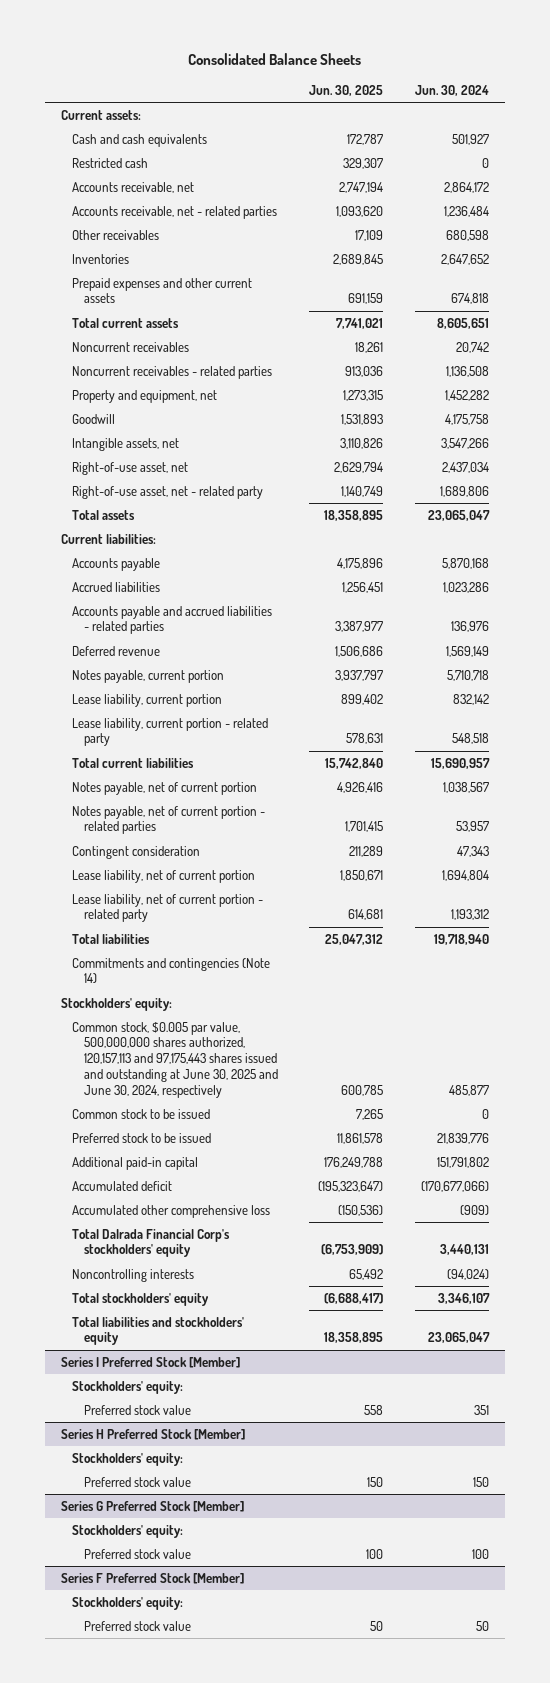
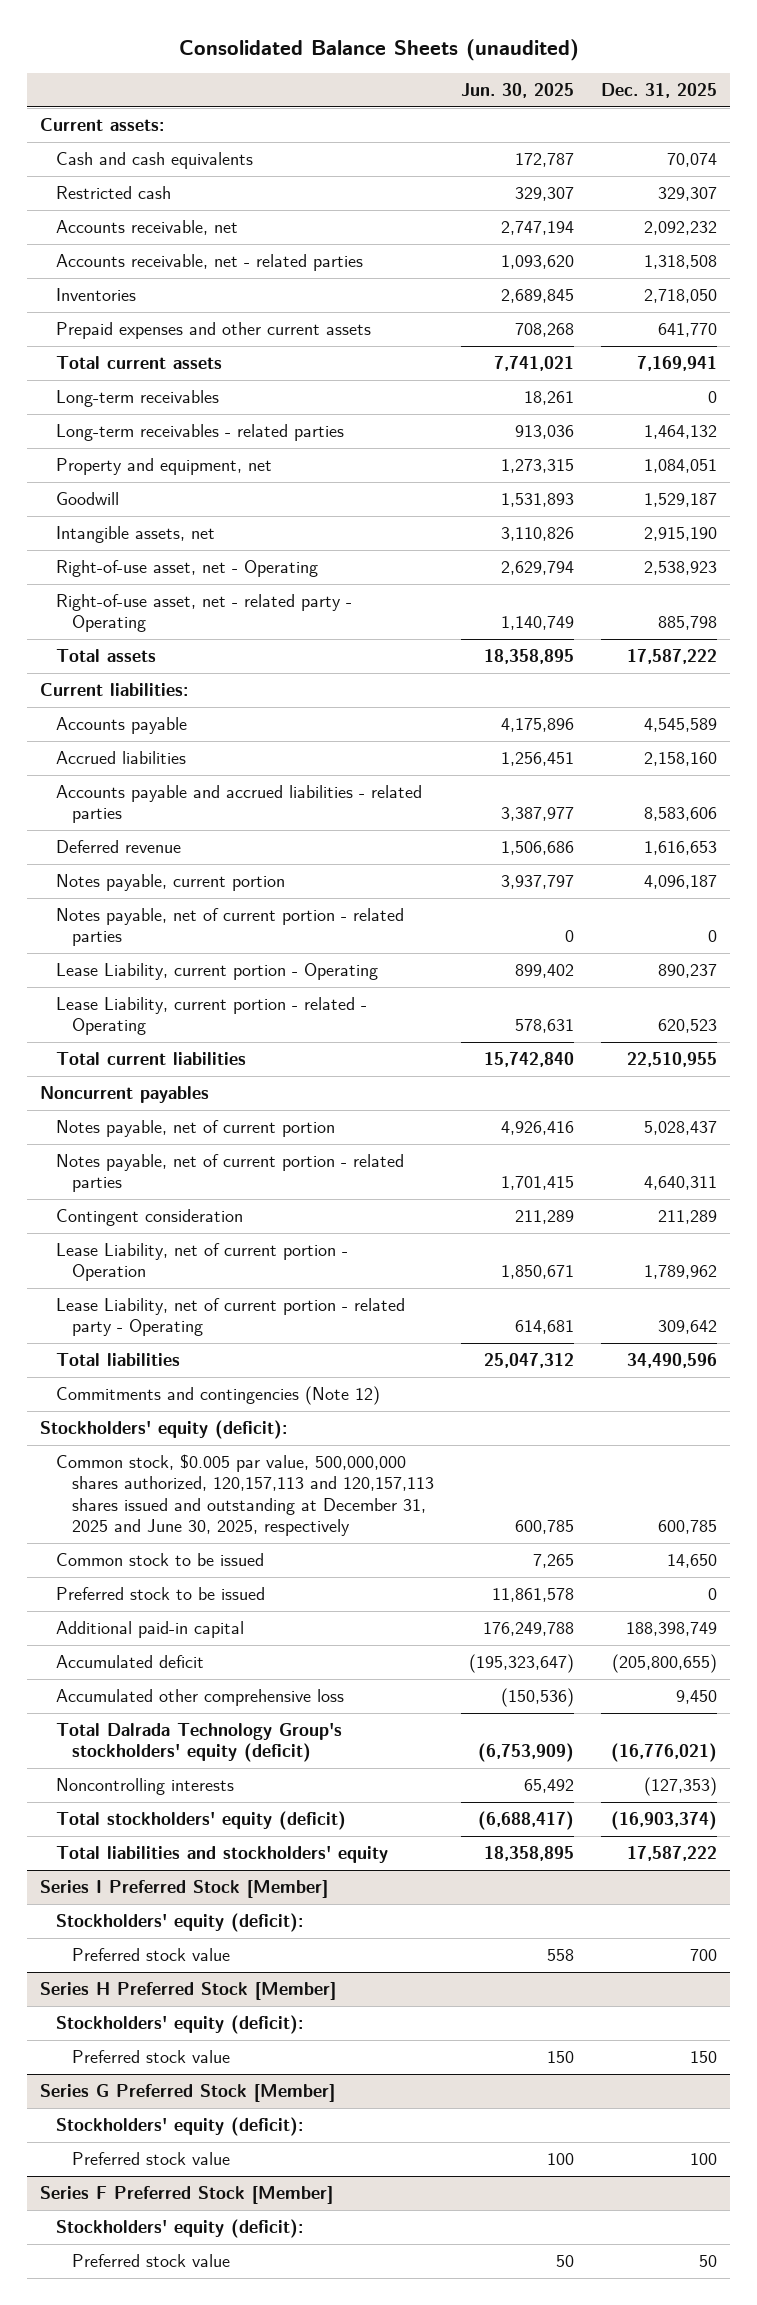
- Consolidated Balance Sheets
+ Consolidated Balance Sheets (unaudited)
- | Jun. 30, 2025 | Jun. 30, 2024
+ | Jun. 30, 2025 | Dec. 31, 2025
- Other receivables | 17,109 | 680,598
- Prepaid expenses and other current assets | 691,159 | 674,818
+ Prepaid expenses and other current assets | 708,268 | 641,770
- Noncurrent receivables | 18,261 | 20,742
- Noncurrent receivables - related parties | 913,036 | 1,136,508
+ Long-term receivables | 18,261 | 0
+ Long-term receivables - related parties | 913,036 | 1,464,132
- Right-of-use asset, net | 2,629,794 | 2,437,034
- Right-of-use asset, net - related party | 1,140,749 | 1,689,806
+ Right-of-use asset, net - Operating | 2,629,794 | 2,538,923
+ Right-of-use asset, net - related party - Operating | 1,140,749 | 885,798
- Lease liability, current portion | 899,402 | 832,142
- Lease liability, current portion - related party | 578,631 | 548,518
+ Notes payable, net of current portion - related parties | 0 | 0
+ Lease Liability, current portion - Operating | 899,402 | 890,237
+ Lease Liability, current portion - related - Operating | 578,631 | 620,523
+ Noncurrent payables
- Lease liability, net of current portion | 1,850,671 | 1,694,804
- Lease liability, net of current portion - related party | 614,681 | 1,193,312
+ Lease Liability, net of current portion - Operation | 1,850,671 | 1,789,962
+ Lease Liability, net of current portion - related party - Operating | 614,681 | 309,642
- Commitments and contingencies (Note 14)
- Stockholders' equity:
- Common stock, $0.005 par value, 500,000,000 shares authorized, 120,157,113 and 97,175,443 shares issued and outstanding at June 30, 2025 and June 30, 2024, respectively | 600,785 | 485,877
+ Commitments and contingencies (Note 12)
+ Stockholders' equity (deficit):
+ Common stock, $0.005 par value, 500,000,000 shares authorized, 120,157,113 and 120,157,113 shares issued and outstanding at December 31, 2025 and June 30, 2025, respectively | 600,785 | 600,785
- Total Dalrada Financial Corp's stockholders' equity | (6,753,909) | 3,440,131
+ Total Dalrada Technology Group's stockholders' equity (deficit) | (6,753,909) | (16,776,021)
- Total stockholders' equity | (6,688,417) | 3,346,107
+ Total stockholders' equity (deficit) | (6,688,417) | (16,903,374)
@ Series I Preferred Stock [Member]
- Stockholders' equity:
+ Stockholders' equity (deficit):
@ Series H Preferred Stock [Member]
- Stockholders' equity:
+ Stockholders' equity (deficit):
@ Series G Preferred Stock [Member]
- Stockholders' equity:
+ Stockholders' equity (deficit):
@ Series F Preferred Stock [Member]
- Stockholders' equity:
+ Stockholders' equity (deficit):

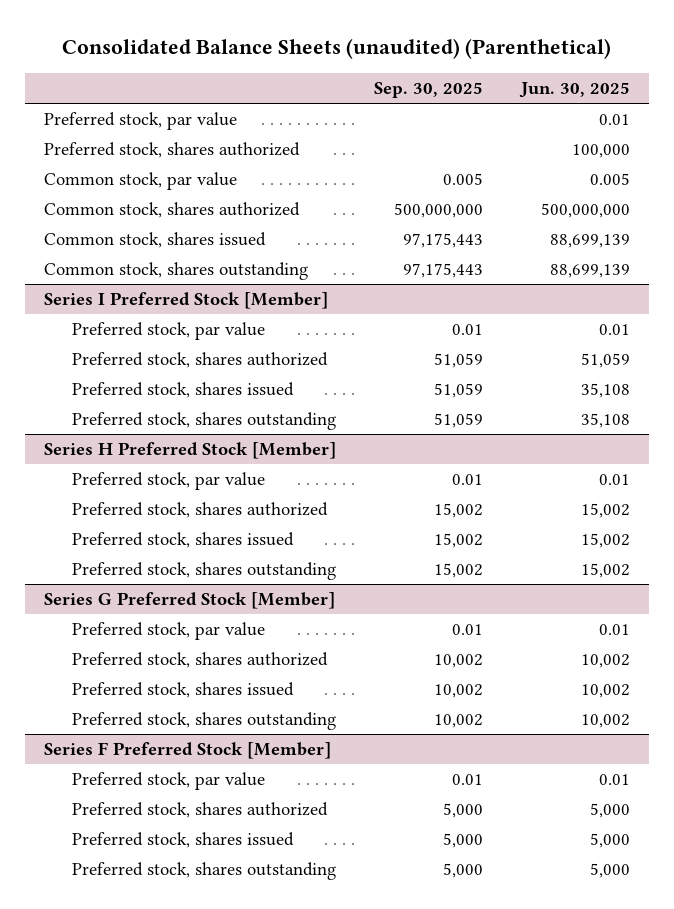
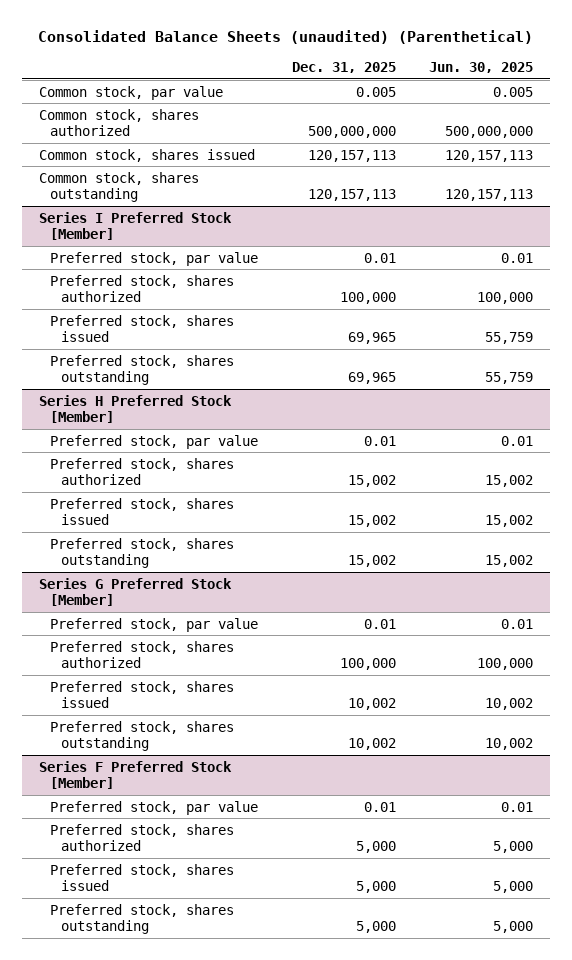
- | Sep. 30, 2025 | Jun. 30, 2025
+ | Dec. 31, 2025 | Jun. 30, 2025
- Preferred stock, par value | | 0.01
- Preferred stock, shares authorized | | 100,000
- Common stock, shares issued | 97,175,443 | 88,699,139
- Common stock, shares outstanding | 97,175,443 | 88,699,139
+ Common stock, shares issued | 120,157,113 | 120,157,113
+ Common stock, shares outstanding | 120,157,113 | 120,157,113
@ Series I Preferred Stock [Member]
- Preferred stock, shares authorized | 51,059 | 51,059
- Preferred stock, shares issued | 51,059 | 35,108
- Preferred stock, shares outstanding | 51,059 | 35,108
+ Preferred stock, shares authorized | 100,000 | 100,000
+ Preferred stock, shares issued | 69,965 | 55,759
+ Preferred stock, shares outstanding | 69,965 | 55,759
@ Series G Preferred Stock [Member]
- Preferred stock, shares authorized | 10,002 | 10,002
+ Preferred stock, shares authorized | 100,000 | 100,000

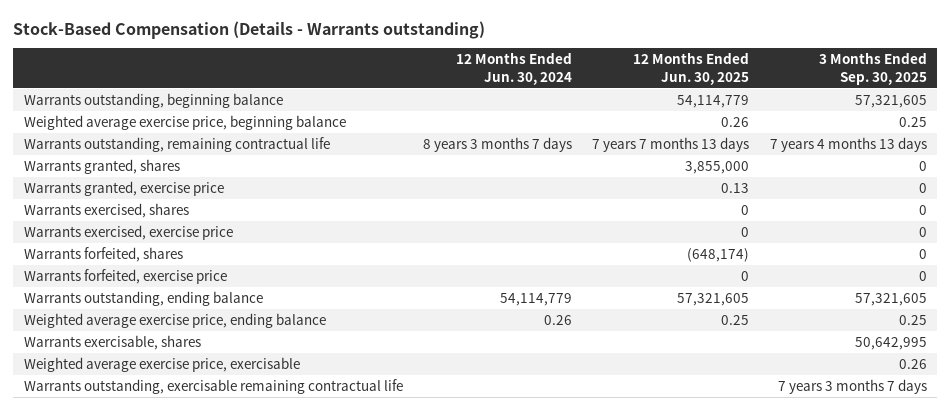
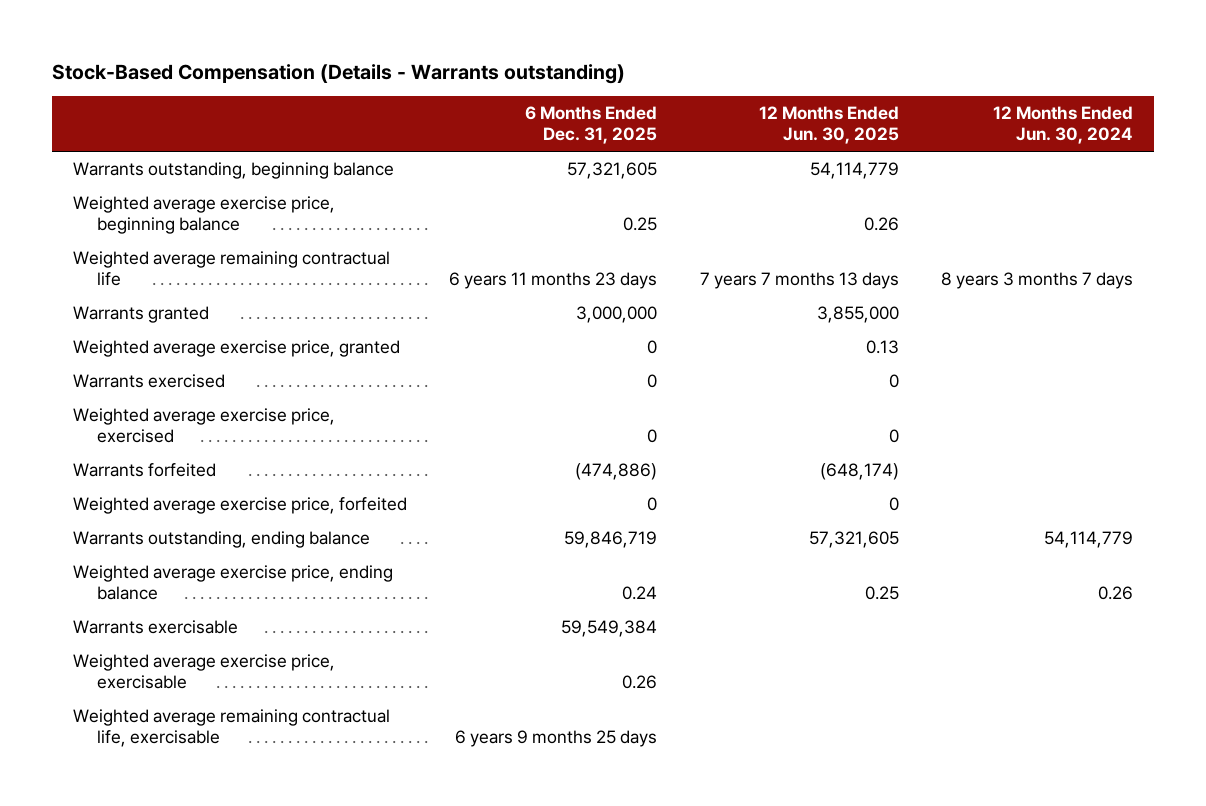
- | 12 Months Ended Jun. 30, 2024 | 12 Months Ended Jun. 30, 2025 | 3 Months Ended Sep. 30, 2025
+ | 6 Months Ended Dec. 31, 2025 | 12 Months Ended Jun. 30, 2025 | 12 Months Ended Jun. 30, 2024
- Warrants outstanding, remaining contractual life | 8 years 3 months 7 days | 7 years 7 months 13 days | 7 years 4 months 13 days
- Warrants granted, shares | | 3,855,000 | 0
- Warrants granted, exercise price | | 0.13 | 0
- Warrants exercised, shares | | 0 | 0
- Warrants exercised, exercise price | | 0 | 0
- Warrants forfeited, shares | | (648,174) | 0
- Warrants forfeited, exercise price | | 0 | 0
+ Weighted average remaining contractual life | 6 years 11 months 23 days | 7 years 7 months 13 days | 8 years 3 months 7 days
+ Warrants granted | 3,000,000 | 3,855,000 |
+ Weighted average exercise price, granted | 0 | 0.13 |
+ Warrants exercised | 0 | 0 |
+ Weighted average exercise price, exercised | 0 | 0 |
+ Warrants forfeited | (474,886) | (648,174) |
+ Weighted average exercise price, forfeited | 0 | 0 |
- Warrants exercisable, shares | | | 50,642,995
+ Warrants exercisable | 59,549,384 | |
- Warrants outstanding, exercisable remaining contractual life | | | 7 years 3 months 7 days
+ Weighted average remaining contractual life, exercisable | 6 years 9 months 25 days | |

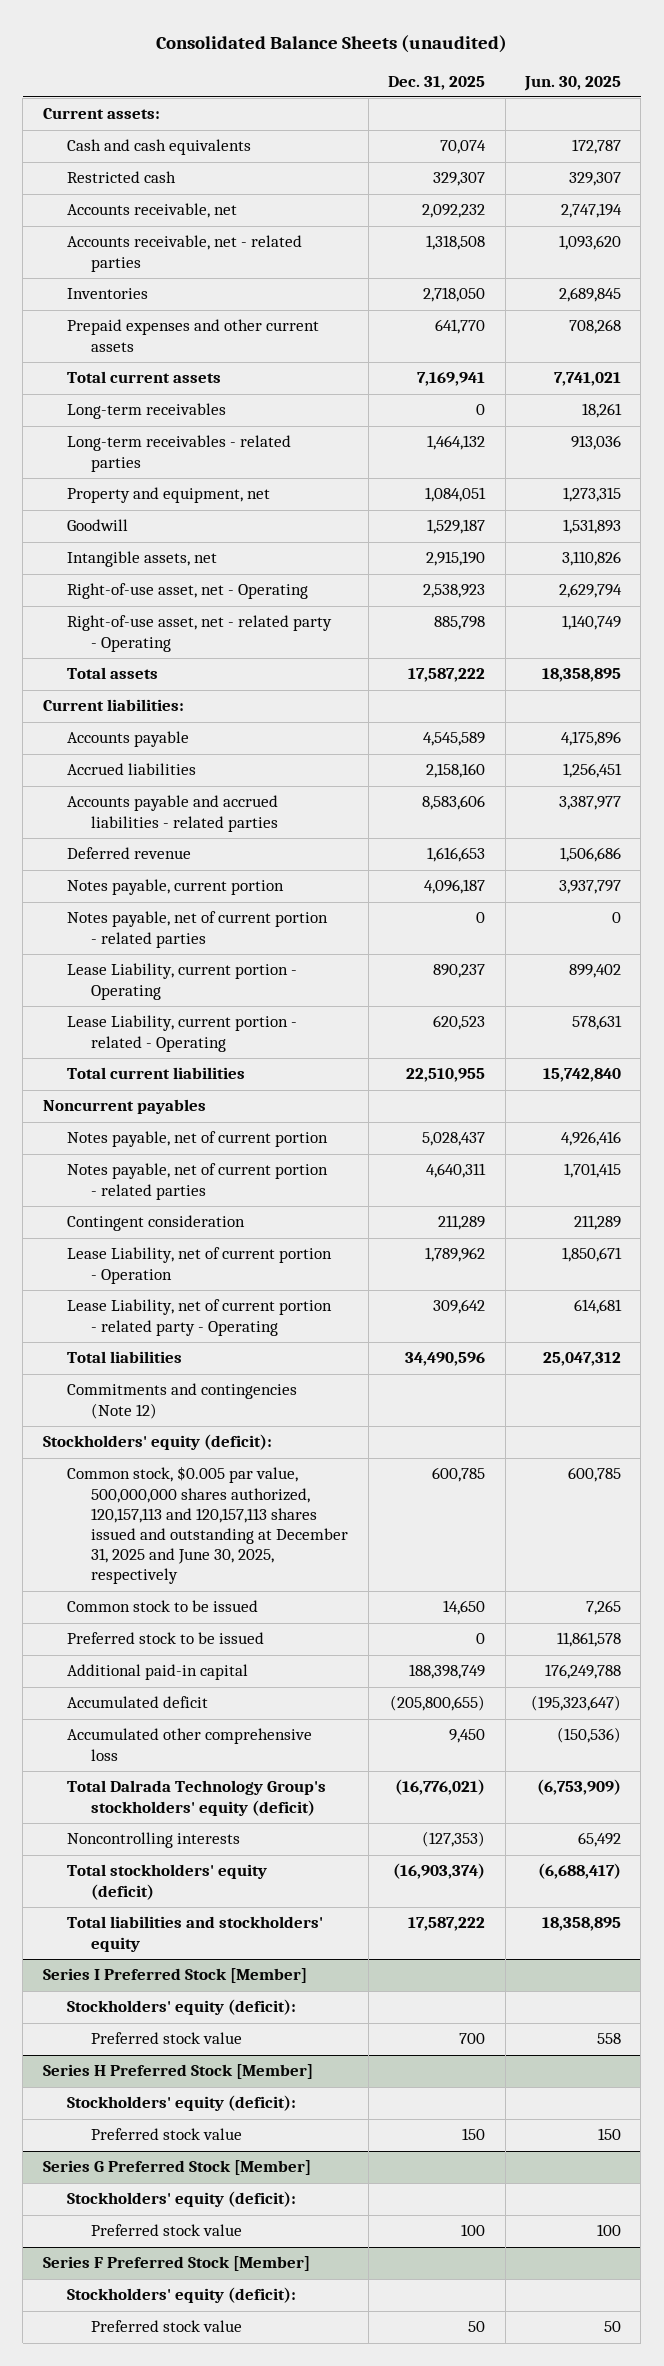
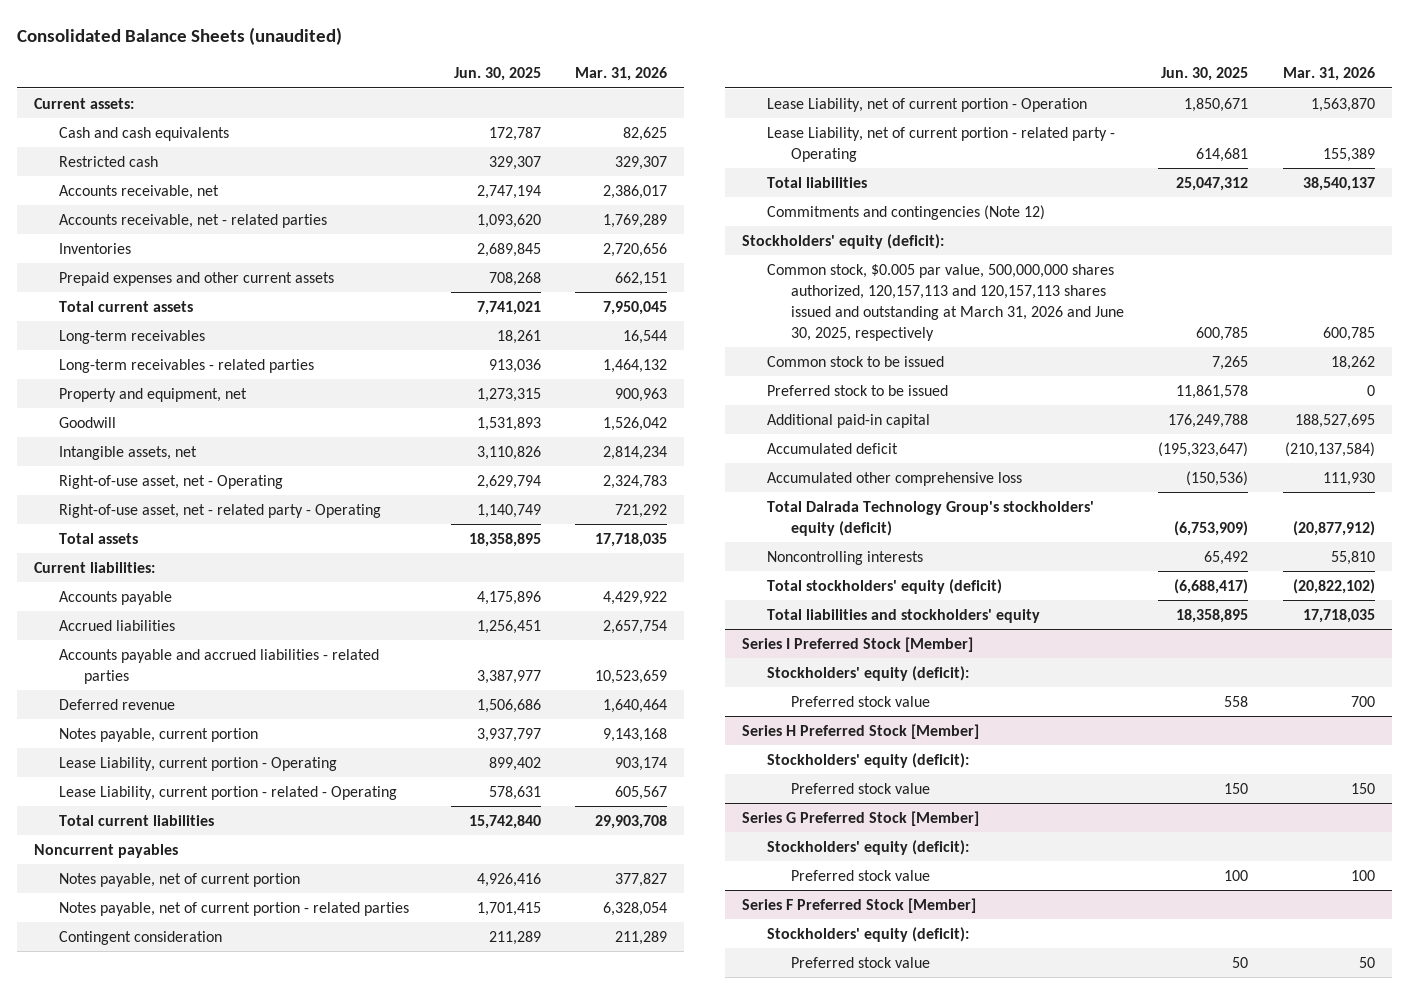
- | Dec. 31, 2025 | Jun. 30, 2025
+ | Jun. 30, 2025 | Mar. 31, 2026
- Notes payable, net of current portion - related parties | 0 | 0
- Common stock, $0.005 par value, 500,000,000 shares authorized, 120,157,113 and 120,157,113 shares issued and outstanding at December 31, 2025 and June 30, 2025, respectively | 600,785 | 600,785
+ Common stock, $0.005 par value, 500,000,000 shares authorized, 120,157,113 and 120,157,113 shares issued and outstanding at March 31, 2026 and June 30, 2025, respectively | 600,785 | 600,785

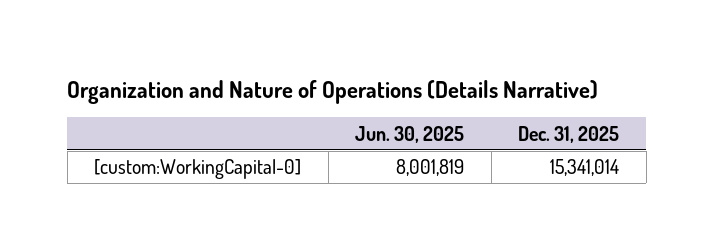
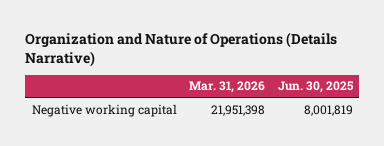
- | Jun. 30, 2025 | Dec. 31, 2025
+ | Mar. 31, 2026 | Jun. 30, 2025
- [custom:WorkingCapital-0] | 8,001,819 | 15,341,014
+ Negative working capital | 21,951,398 | 8,001,819

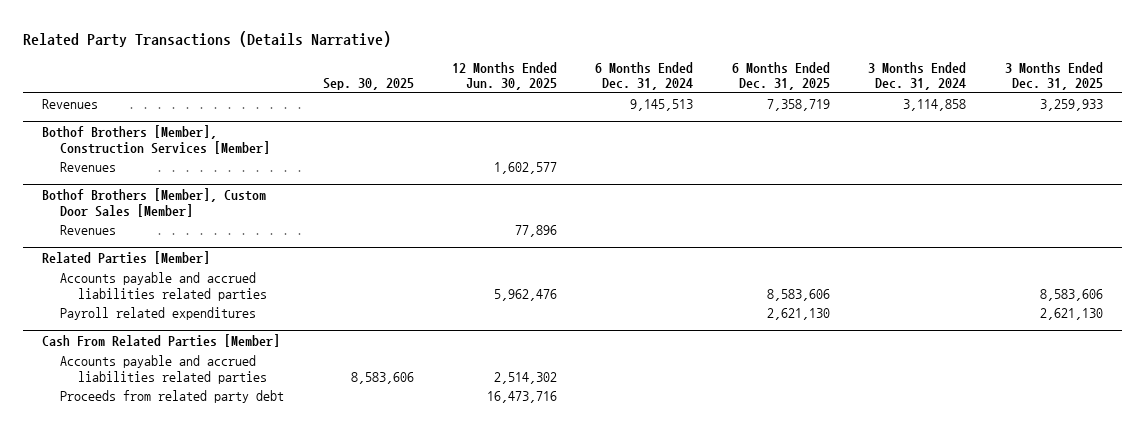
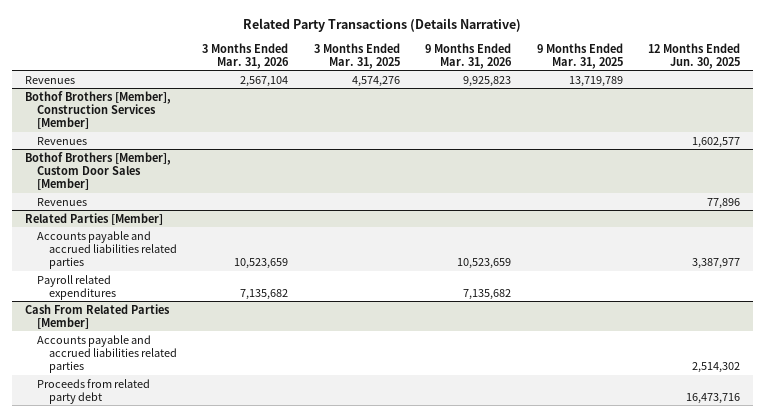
- | Sep. 30, 2025 | 12 Months Ended Jun. 30, 2025 | 6 Months Ended Dec. 31, 2024 | 6 Months Ended Dec. 31, 2025 | 3 Months Ended Dec. 31, 2024 | 3 Months Ended Dec. 31, 2025
+ | 3 Months Ended Mar. 31, 2026 | 3 Months Ended Mar. 31, 2025 | 9 Months Ended Mar. 31, 2026 | 9 Months Ended Mar. 31, 2025 | 12 Months Ended Jun. 30, 2025
@ Related Parties [Member]
- Accounts payable and accrued liabilities related parties | | 5,962,476 | | 8,583,606 | | 8,583,606
+ Accounts payable and accrued liabilities related parties | 10,523,659 | | 10,523,659 | | 3,387,977

